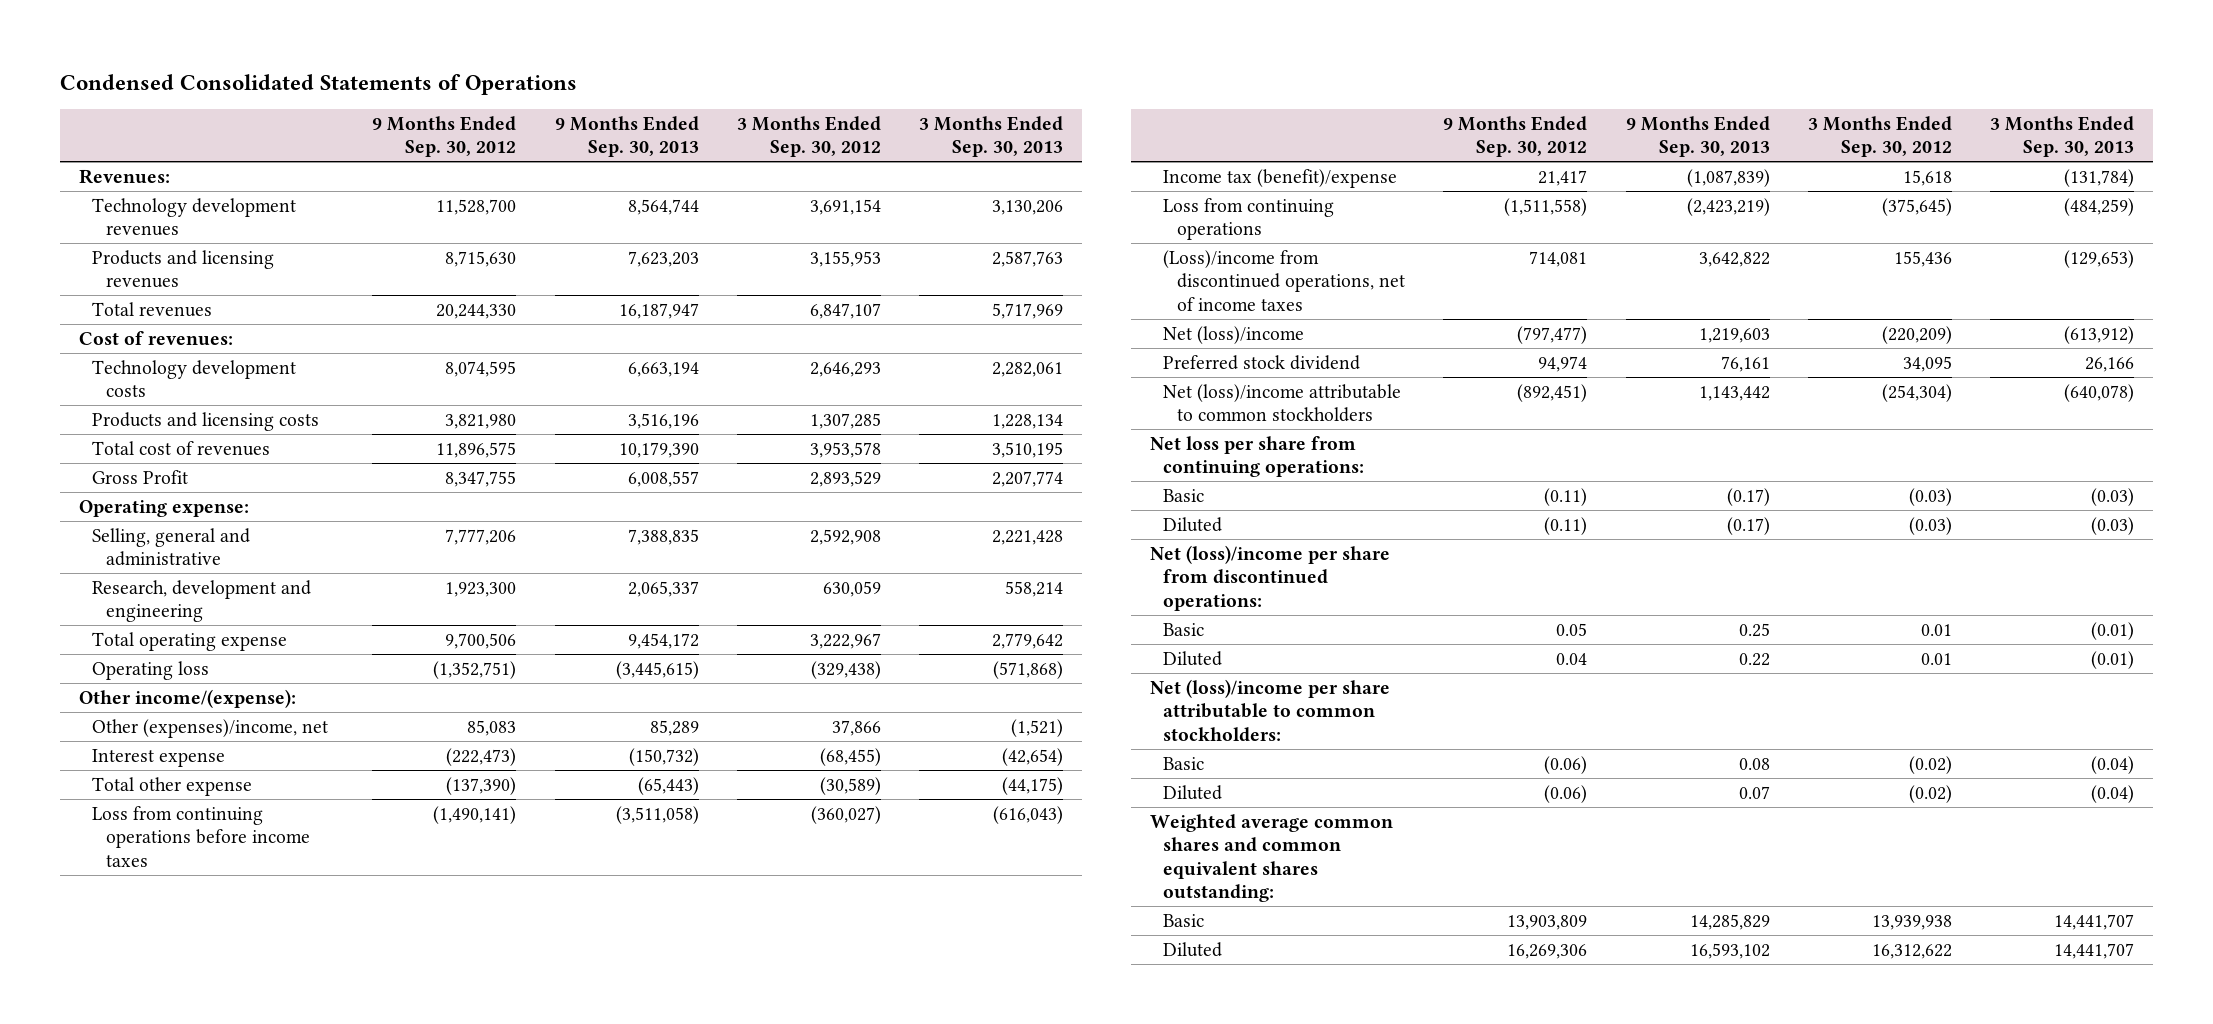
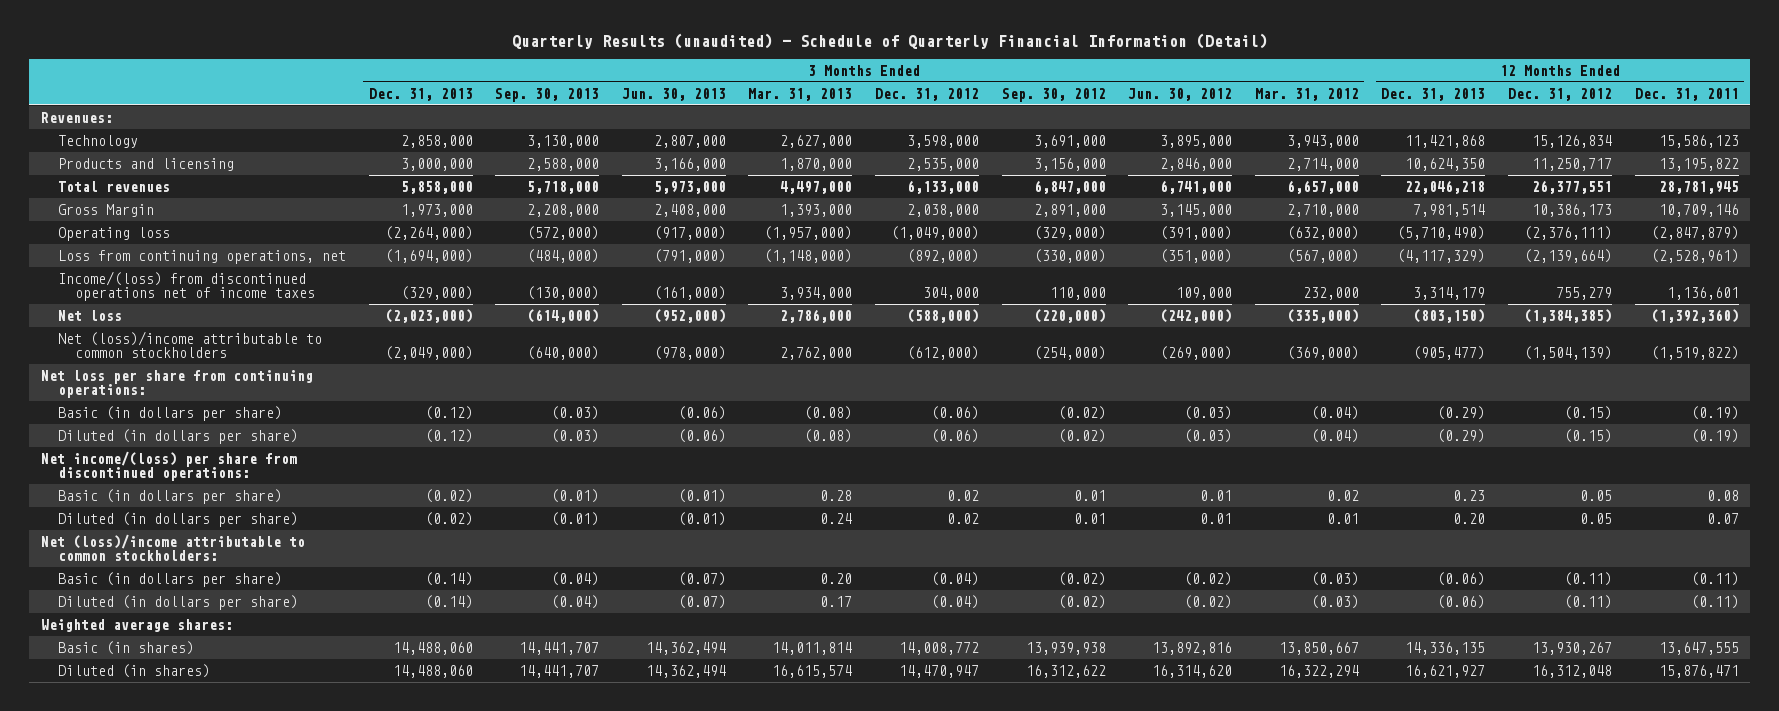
- Condensed Consolidated Statements of Operations
+ Quarterly Results (unaudited) - Schedule of Quarterly Financial Information (Detail)
- | 9 Months Ended Sep. 30, 2012 | 9 Months Ended Sep. 30, 2013 | 3 Months Ended Sep. 30, 2012 | 3 Months Ended Sep. 30, 2013
+ | 3 Months Ended Dec. 31, 2013 | 3 Months Ended Sep. 30, 2013 | 3 Months Ended Jun. 30, 2013 | 3 Months Ended Mar. 31, 2013 | 3 Months Ended Dec. 31, 2012 | 3 Months Ended Sep. 30, 2012 | 3 Months Ended Jun. 30, 2012 | 3 Months Ended Mar. 31, 2012 | 12 Months Ended Dec. 31, 2013 | 12 Months Ended Dec. 31, 2012 | 12 Months Ended Dec. 31, 2011
- Technology development revenues | 11,528,700 | 8,564,744 | 3,691,154 | 3,130,206
- Products and licensing revenues | 8,715,630 | 7,623,203 | 3,155,953 | 2,587,763
- Total revenues | 20,244,330 | 16,187,947 | 6,847,107 | 5,717,969
- Cost of revenues:
- Technology development costs | 8,074,595 | 6,663,194 | 2,646,293 | 2,282,061
- Products and licensing costs | 3,821,980 | 3,516,196 | 1,307,285 | 1,228,134
- Total cost of revenues | 11,896,575 | 10,179,390 | 3,953,578 | 3,510,195
- Gross Profit | 8,347,755 | 6,008,557 | 2,893,529 | 2,207,774
- Operating expense:
- Selling, general and administrative | 7,777,206 | 7,388,835 | 2,592,908 | 2,221,428
- Research, development and engineering | 1,923,300 | 2,065,337 | 630,059 | 558,214
- Total operating expense | 9,700,506 | 9,454,172 | 3,222,967 | 2,779,642
- Operating loss | (1,352,751) | (3,445,615) | (329,438) | (571,868)
- Other income/(expense):
- Other (expenses)/income, net | 85,083 | 85,289 | 37,866 | (1,521)
- Interest expense | (222,473) | (150,732) | (68,455) | (42,654)
- Total other expense | (137,390) | (65,443) | (30,589) | (44,175)
- Loss from continuing operations before income taxes | (1,490,141) | (3,511,058) | (360,027) | (616,043)
- Income tax (benefit)/expense | 21,417 | (1,087,839) | 15,618 | (131,784)
- Loss from continuing operations | (1,511,558) | (2,423,219) | (375,645) | (484,259)
- (Loss)/income from discontinued operations, net of income taxes | 714,081 | 3,642,822 | 155,436 | (129,653)
- Net (loss)/income | (797,477) | 1,219,603 | (220,209) | (613,912)
- Preferred stock dividend | 94,974 | 76,161 | 34,095 | 26,166
- Net (loss)/income attributable to common stockholders | (892,451) | 1,143,442 | (254,304) | (640,078)
+ Technology | 2,858,000 | 3,130,000 | 2,807,000 | 2,627,000 | 3,598,000 | 3,691,000 | 3,895,000 | 3,943,000 | 11,421,868 | 15,126,834 | 15,586,123
+ Products and licensing | 3,000,000 | 2,588,000 | 3,166,000 | 1,870,000 | 2,535,000 | 3,156,000 | 2,846,000 | 2,714,000 | 10,624,350 | 11,250,717 | 13,195,822
+ Total revenues | 5,858,000 | 5,718,000 | 5,973,000 | 4,497,000 | 6,133,000 | 6,847,000 | 6,741,000 | 6,657,000 | 22,046,218 | 26,377,551 | 28,781,945
+ Gross Margin | 1,973,000 | 2,208,000 | 2,408,000 | 1,393,000 | 2,038,000 | 2,891,000 | 3,145,000 | 2,710,000 | 7,981,514 | 10,386,173 | 10,709,146
+ Operating loss | (2,264,000) | (572,000) | (917,000) | (1,957,000) | (1,049,000) | (329,000) | (391,000) | (632,000) | (5,710,490) | (2,376,111) | (2,847,879)
+ Loss from continuing operations, net | (1,694,000) | (484,000) | (791,000) | (1,148,000) | (892,000) | (330,000) | (351,000) | (567,000) | (4,117,329) | (2,139,664) | (2,528,961)
+ Income/(loss) from discontinued operations net of income taxes | (329,000) | (130,000) | (161,000) | 3,934,000 | 304,000 | 110,000 | 109,000 | 232,000 | 3,314,179 | 755,279 | 1,136,601
+ Net loss | (2,023,000) | (614,000) | (952,000) | 2,786,000 | (588,000) | (220,000) | (242,000) | (335,000) | (803,150) | (1,384,385) | (1,392,360)
+ Net (loss)/income attributable to common stockholders | (2,049,000) | (640,000) | (978,000) | 2,762,000 | (612,000) | (254,000) | (269,000) | (369,000) | (905,477) | (1,504,139) | (1,519,822)
- Basic | (0.11) | (0.17) | (0.03) | (0.03)
- Diluted | (0.11) | (0.17) | (0.03) | (0.03)
- Net (loss)/income per share from discontinued operations:
- Basic | 0.05 | 0.25 | 0.01 | (0.01)
- Diluted | 0.04 | 0.22 | 0.01 | (0.01)
- Net (loss)/income per share attributable to common stockholders:
- Basic | (0.06) | 0.08 | (0.02) | (0.04)
- Diluted | (0.06) | 0.07 | (0.02) | (0.04)
- Weighted average common shares and common equivalent shares outstanding:
- Basic | 13,903,809 | 14,285,829 | 13,939,938 | 14,441,707
- Diluted | 16,269,306 | 16,593,102 | 16,312,622 | 14,441,707
+ Basic (in dollars per share) | (0.12) | (0.03) | (0.06) | (0.08) | (0.06) | (0.02) | (0.03) | (0.04) | (0.29) | (0.15) | (0.19)
+ Diluted (in dollars per share) | (0.12) | (0.03) | (0.06) | (0.08) | (0.06) | (0.02) | (0.03) | (0.04) | (0.29) | (0.15) | (0.19)
+ Net income/(loss) per share from discontinued operations:
+ Basic (in dollars per share) | (0.02) | (0.01) | (0.01) | 0.28 | 0.02 | 0.01 | 0.01 | 0.02 | 0.23 | 0.05 | 0.08
+ Diluted (in dollars per share) | (0.02) | (0.01) | (0.01) | 0.24 | 0.02 | 0.01 | 0.01 | 0.01 | 0.20 | 0.05 | 0.07
+ Net (loss)/income attributable to common stockholders:
+ Basic (in dollars per share) | (0.14) | (0.04) | (0.07) | 0.20 | (0.04) | (0.02) | (0.02) | (0.03) | (0.06) | (0.11) | (0.11)
+ Diluted (in dollars per share) | (0.14) | (0.04) | (0.07) | 0.17 | (0.04) | (0.02) | (0.02) | (0.03) | (0.06) | (0.11) | (0.11)
+ Weighted average shares:
+ Basic (in shares) | 14,488,060 | 14,441,707 | 14,362,494 | 14,011,814 | 14,008,772 | 13,939,938 | 13,892,816 | 13,850,667 | 14,336,135 | 13,930,267 | 13,647,555
+ Diluted (in shares) | 14,488,060 | 14,441,707 | 14,362,494 | 16,615,574 | 14,470,947 | 16,312,622 | 16,314,620 | 16,322,294 | 16,621,927 | 16,312,048 | 15,876,471

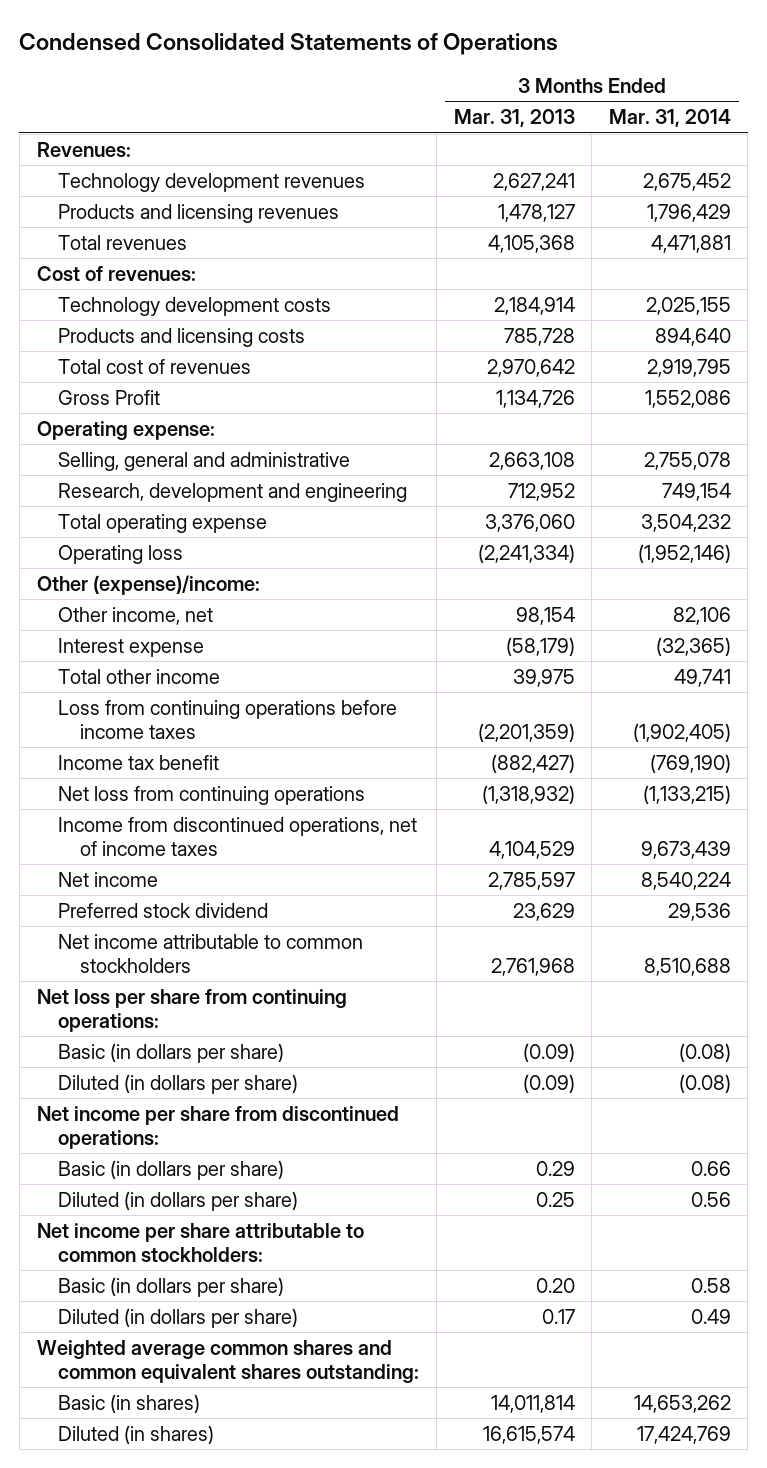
- Quarterly Results (unaudited) - Schedule of Quarterly Financial Information (Detail)
+ Condensed Consolidated Statements of Operations
- | 3 Months Ended Dec. 31, 2013 | 3 Months Ended Sep. 30, 2013 | 3 Months Ended Jun. 30, 2013 | 3 Months Ended Mar. 31, 2013 | 3 Months Ended Dec. 31, 2012 | 3 Months Ended Sep. 30, 2012 | 3 Months Ended Jun. 30, 2012 | 3 Months Ended Mar. 31, 2012 | 12 Months Ended Dec. 31, 2013 | 12 Months Ended Dec. 31, 2012 | 12 Months Ended Dec. 31, 2011
+ | 3 Months Ended Mar. 31, 2013 | 3 Months Ended Mar. 31, 2014
- Technology | 2,858,000 | 3,130,000 | 2,807,000 | 2,627,000 | 3,598,000 | 3,691,000 | 3,895,000 | 3,943,000 | 11,421,868 | 15,126,834 | 15,586,123
- Products and licensing | 3,000,000 | 2,588,000 | 3,166,000 | 1,870,000 | 2,535,000 | 3,156,000 | 2,846,000 | 2,714,000 | 10,624,350 | 11,250,717 | 13,195,822
- Total revenues | 5,858,000 | 5,718,000 | 5,973,000 | 4,497,000 | 6,133,000 | 6,847,000 | 6,741,000 | 6,657,000 | 22,046,218 | 26,377,551 | 28,781,945
- Gross Margin | 1,973,000 | 2,208,000 | 2,408,000 | 1,393,000 | 2,038,000 | 2,891,000 | 3,145,000 | 2,710,000 | 7,981,514 | 10,386,173 | 10,709,146
- Operating loss | (2,264,000) | (572,000) | (917,000) | (1,957,000) | (1,049,000) | (329,000) | (391,000) | (632,000) | (5,710,490) | (2,376,111) | (2,847,879)
- Loss from continuing operations, net | (1,694,000) | (484,000) | (791,000) | (1,148,000) | (892,000) | (330,000) | (351,000) | (567,000) | (4,117,329) | (2,139,664) | (2,528,961)
- Income/(loss) from discontinued operations net of income taxes | (329,000) | (130,000) | (161,000) | 3,934,000 | 304,000 | 110,000 | 109,000 | 232,000 | 3,314,179 | 755,279 | 1,136,601
- Net loss | (2,023,000) | (614,000) | (952,000) | 2,786,000 | (588,000) | (220,000) | (242,000) | (335,000) | (803,150) | (1,384,385) | (1,392,360)
- Net (loss)/income attributable to common stockholders | (2,049,000) | (640,000) | (978,000) | 2,762,000 | (612,000) | (254,000) | (269,000) | (369,000) | (905,477) | (1,504,139) | (1,519,822)
+ Technology development revenues | 2,627,241 | 2,675,452
+ Products and licensing revenues | 1,478,127 | 1,796,429
+ Total revenues | 4,105,368 | 4,471,881
+ Cost of revenues:
+ Technology development costs | 2,184,914 | 2,025,155
+ Products and licensing costs | 785,728 | 894,640
+ Total cost of revenues | 2,970,642 | 2,919,795
+ Gross Profit | 1,134,726 | 1,552,086
+ Operating expense:
+ Selling, general and administrative | 2,663,108 | 2,755,078
+ Research, development and engineering | 712,952 | 749,154
+ Total operating expense | 3,376,060 | 3,504,232
+ Operating loss | (2,241,334) | (1,952,146)
+ Other (expense)/income:
+ Other income, net | 98,154 | 82,106
+ Interest expense | (58,179) | (32,365)
+ Total other income | 39,975 | 49,741
+ Loss from continuing operations before income taxes | (2,201,359) | (1,902,405)
+ Income tax benefit | (882,427) | (769,190)
+ Net loss from continuing operations | (1,318,932) | (1,133,215)
+ Income from discontinued operations, net of income taxes | 4,104,529 | 9,673,439
+ Net income | 2,785,597 | 8,540,224
+ Preferred stock dividend | 23,629 | 29,536
+ Net income attributable to common stockholders | 2,761,968 | 8,510,688
- Basic (in dollars per share) | (0.12) | (0.03) | (0.06) | (0.08) | (0.06) | (0.02) | (0.03) | (0.04) | (0.29) | (0.15) | (0.19)
- Diluted (in dollars per share) | (0.12) | (0.03) | (0.06) | (0.08) | (0.06) | (0.02) | (0.03) | (0.04) | (0.29) | (0.15) | (0.19)
- Net income/(loss) per share from discontinued operations:
- Basic (in dollars per share) | (0.02) | (0.01) | (0.01) | 0.28 | 0.02 | 0.01 | 0.01 | 0.02 | 0.23 | 0.05 | 0.08
- Diluted (in dollars per share) | (0.02) | (0.01) | (0.01) | 0.24 | 0.02 | 0.01 | 0.01 | 0.01 | 0.20 | 0.05 | 0.07
- Net (loss)/income attributable to common stockholders:
+ Basic (in dollars per share) | (0.09) | (0.08)
+ Diluted (in dollars per share) | (0.09) | (0.08)
+ Net income per share from discontinued operations:
+ Basic (in dollars per share) | 0.29 | 0.66
+ Diluted (in dollars per share) | 0.25 | 0.56
+ Net income per share attributable to common stockholders:
- Weighted average shares:
+ Weighted average common shares and common equivalent shares outstanding:

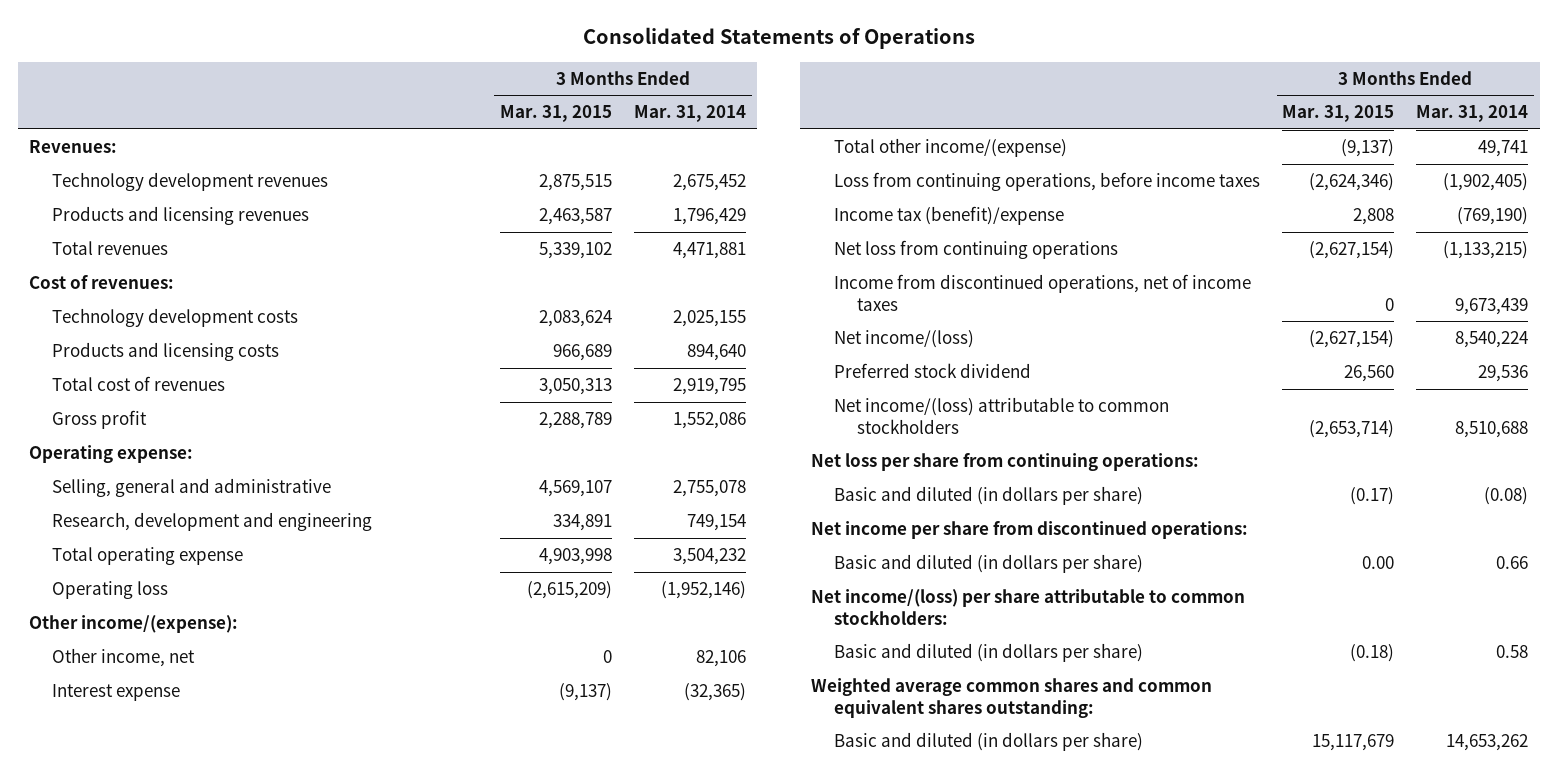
- Condensed Consolidated Statements of Operations
+ Consolidated Statements of Operations
- | 3 Months Ended Mar. 31, 2013 | 3 Months Ended Mar. 31, 2014
+ | 3 Months Ended Mar. 31, 2015 | 3 Months Ended Mar. 31, 2014
- Gross Profit | 1,134,726 | 1,552,086
+ Gross profit | 2,288,789 | 1,552,086
- Other (expense)/income:
+ Other income/(expense):
- Total other income | 39,975 | 49,741
- Loss from continuing operations before income taxes | (2,201,359) | (1,902,405)
- Income tax benefit | (882,427) | (769,190)
+ Total other income/(expense) | (9,137) | 49,741
+ Loss from continuing operations, before income taxes | (2,624,346) | (1,902,405)
+ Income tax (benefit)/expense | 2,808 | (769,190)
- Net income | 2,785,597 | 8,540,224
+ Net income/(loss) | (2,627,154) | 8,540,224
- Net income attributable to common stockholders | 2,761,968 | 8,510,688
+ Net income/(loss) attributable to common stockholders | (2,653,714) | 8,510,688
- Basic (in dollars per share) | (0.09) | (0.08)
- Diluted (in dollars per share) | (0.09) | (0.08)
+ Basic and diluted (in dollars per share) | (0.17) | (0.08)
- Basic (in dollars per share) | 0.29 | 0.66
- Diluted (in dollars per share) | 0.25 | 0.56
- Net income per share attributable to common stockholders:
- Basic (in dollars per share) | 0.20 | 0.58
- Diluted (in dollars per share) | 0.17 | 0.49
+ Basic and diluted (in dollars per share) | 0.00 | 0.66
+ Net income/(loss) per share attributable to common stockholders:
+ Basic and diluted (in dollars per share) | (0.18) | 0.58
- Basic (in shares) | 14,011,814 | 14,653,262
- Diluted (in shares) | 16,615,574 | 17,424,769
+ Basic and diluted (in dollars per share) | 15,117,679 | 14,653,262

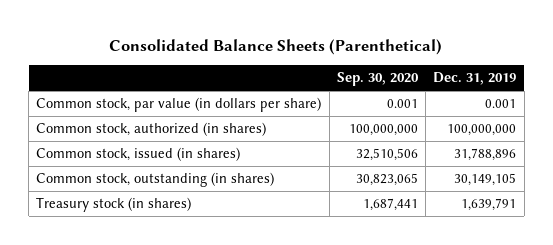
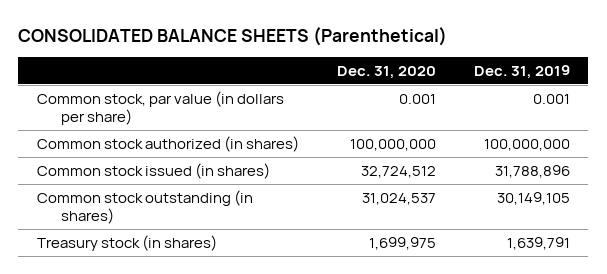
- Consolidated Balance Sheets (Parenthetical)
+ CONSOLIDATED BALANCE SHEETS (Parenthetical)
- | Sep. 30, 2020 | Dec. 31, 2019
+ | Dec. 31, 2020 | Dec. 31, 2019
- Common stock, authorized (in shares) | 100,000,000 | 100,000,000
- Common stock, issued (in shares) | 32,510,506 | 31,788,896
- Common stock, outstanding (in shares) | 30,823,065 | 30,149,105
+ Common stock authorized (in shares) | 100,000,000 | 100,000,000
+ Common stock issued (in shares) | 32,724,512 | 31,788,896
+ Common stock outstanding (in shares) | 31,024,537 | 30,149,105

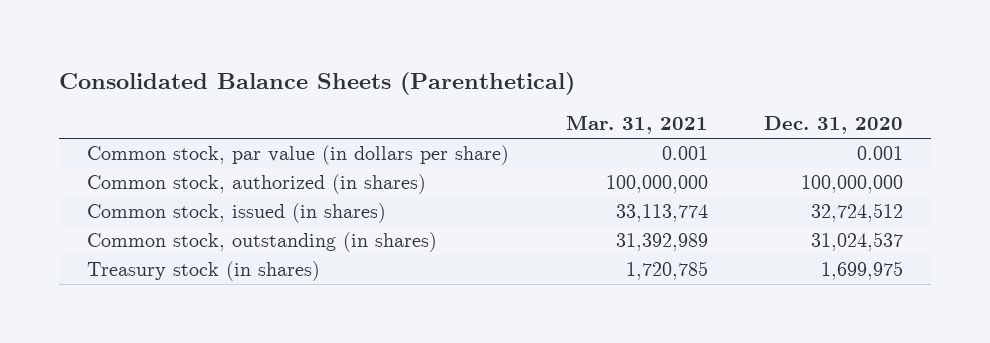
- CONSOLIDATED BALANCE SHEETS (Parenthetical)
+ Consolidated Balance Sheets (Parenthetical)
- | Dec. 31, 2020 | Dec. 31, 2019
+ | Mar. 31, 2021 | Dec. 31, 2020
- Common stock authorized (in shares) | 100,000,000 | 100,000,000
- Common stock issued (in shares) | 32,724,512 | 31,788,896
- Common stock outstanding (in shares) | 31,024,537 | 30,149,105
+ Common stock, authorized (in shares) | 100,000,000 | 100,000,000
+ Common stock, issued (in shares) | 33,113,774 | 32,724,512
+ Common stock, outstanding (in shares) | 31,392,989 | 31,024,537

